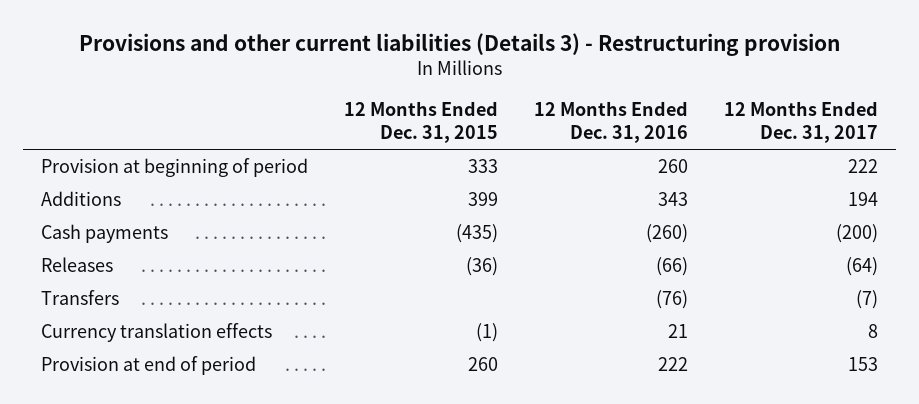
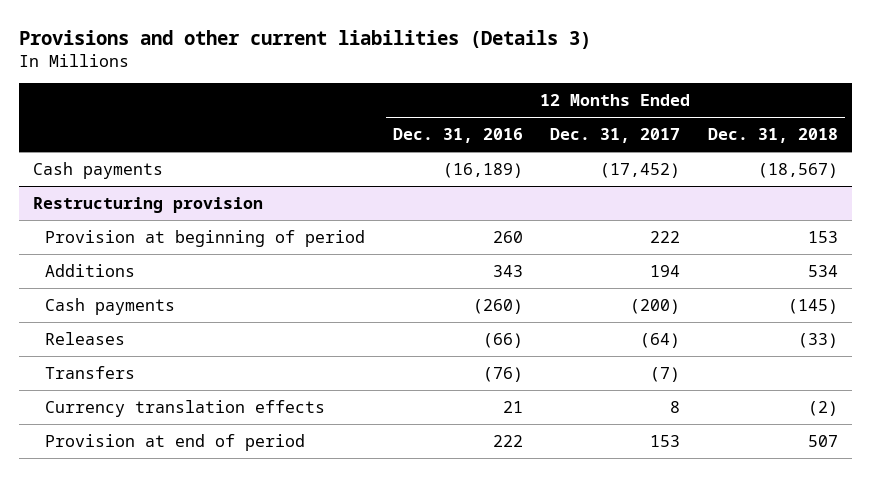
- Provisions and other current liabilities (Details 3) - Restructuring provision
+ Provisions and other current liabilities (Details 3)
- | 12 Months Ended Dec. 31, 2015 | 12 Months Ended Dec. 31, 2016 | 12 Months Ended Dec. 31, 2017
+ | 12 Months Ended Dec. 31, 2016 | 12 Months Ended Dec. 31, 2017 | 12 Months Ended Dec. 31, 2018
+ Cash payments | (16,189) | (17,452) | (18,567)
+ Restructuring provision

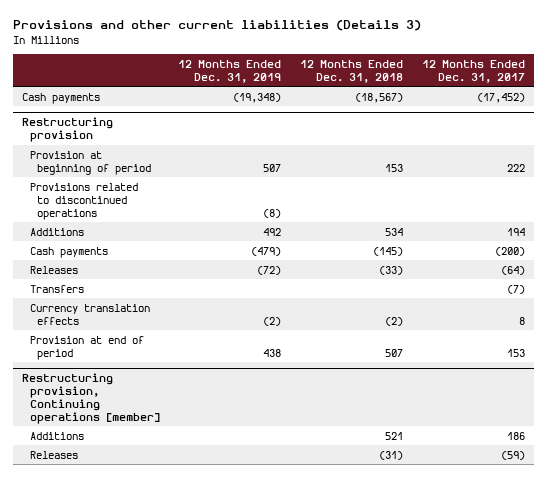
- | 12 Months Ended Dec. 31, 2016 | 12 Months Ended Dec. 31, 2017 | 12 Months Ended Dec. 31, 2018
+ | 12 Months Ended Dec. 31, 2019 | 12 Months Ended Dec. 31, 2018 | 12 Months Ended Dec. 31, 2017
@ Restructuring provision
+ Provisions related to discontinued operations | (8) | |
+ Restructuring provision, Continuing operations [member]
+ Additions | | 521 | 186
+ Releases | | (31) | (59)

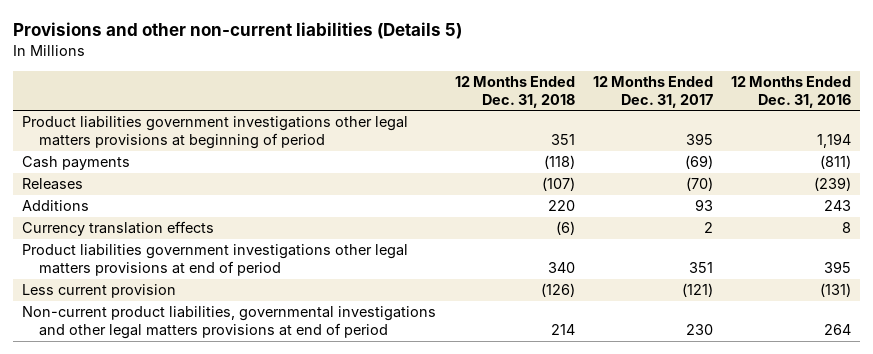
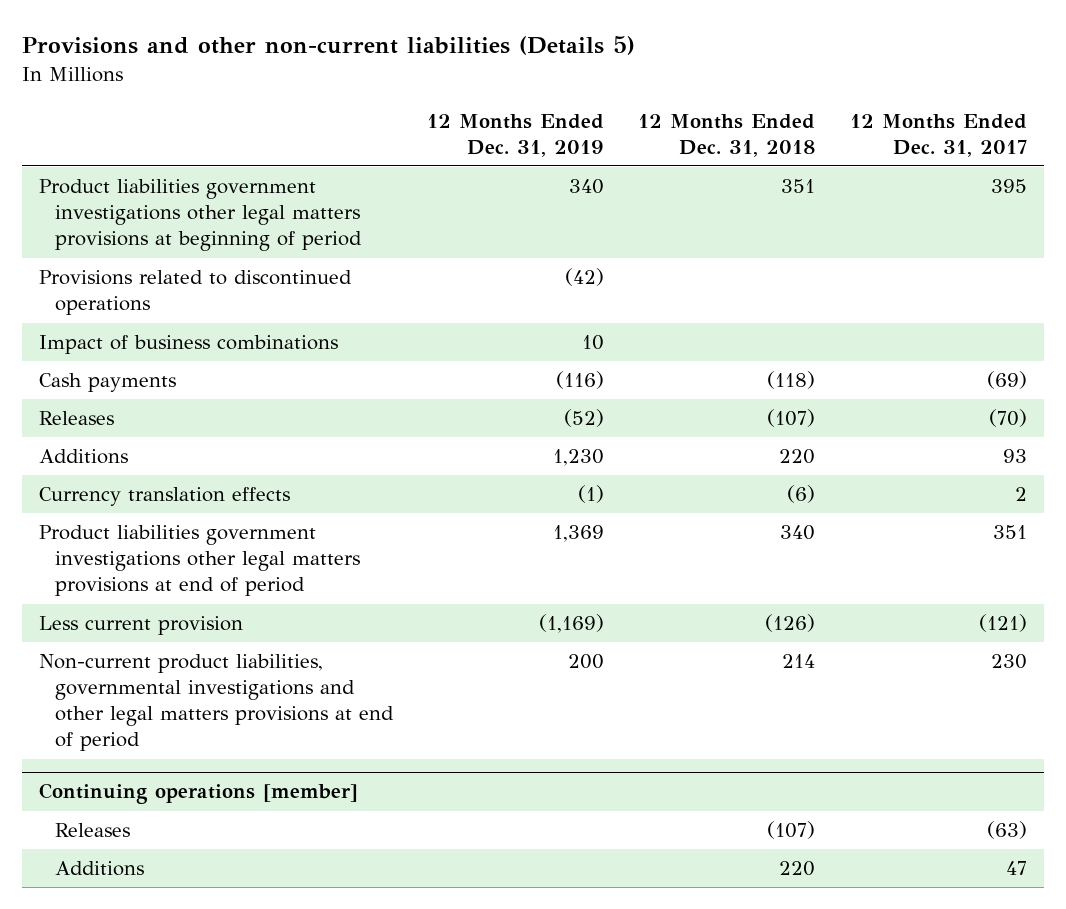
- | 12 Months Ended Dec. 31, 2018 | 12 Months Ended Dec. 31, 2017 | 12 Months Ended Dec. 31, 2016
+ | 12 Months Ended Dec. 31, 2019 | 12 Months Ended Dec. 31, 2018 | 12 Months Ended Dec. 31, 2017
+ Provisions related to discontinued operations | (42) | |
+ Impact of business combinations | 10 | |
+ Continuing operations [member]
+ Releases | | (107) | (63)
+ Additions | | 220 | 47

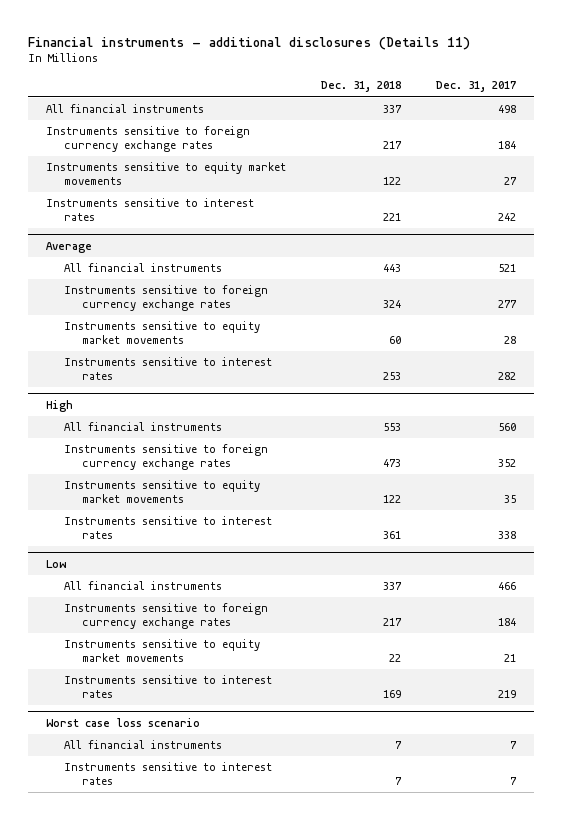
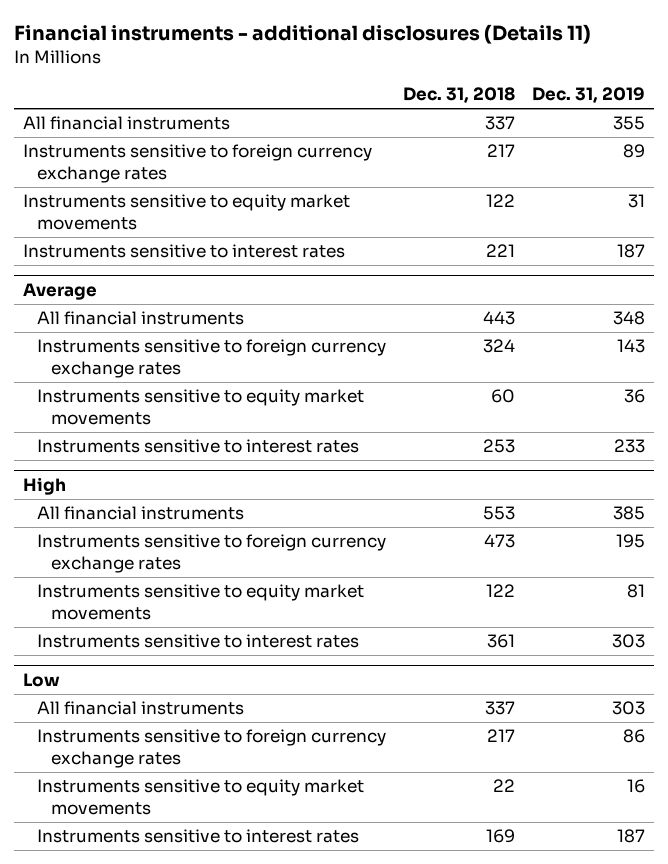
- | Dec. 31, 2018 | Dec. 31, 2017
+ | Dec. 31, 2018 | Dec. 31, 2019
- Worst case loss scenario
- All financial instruments | 7 | 7
- Instruments sensitive to interest rates | 7 | 7

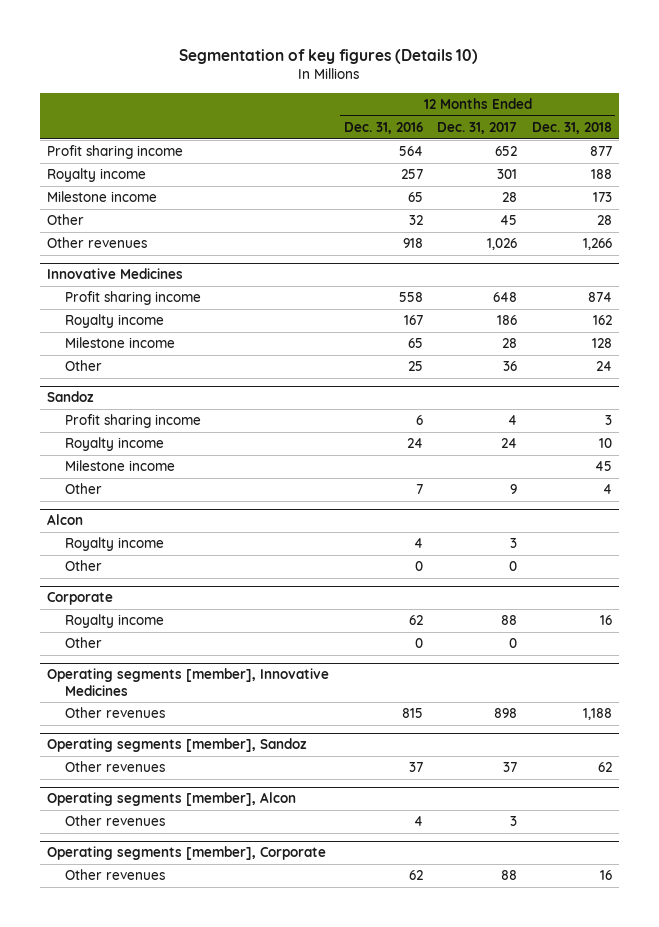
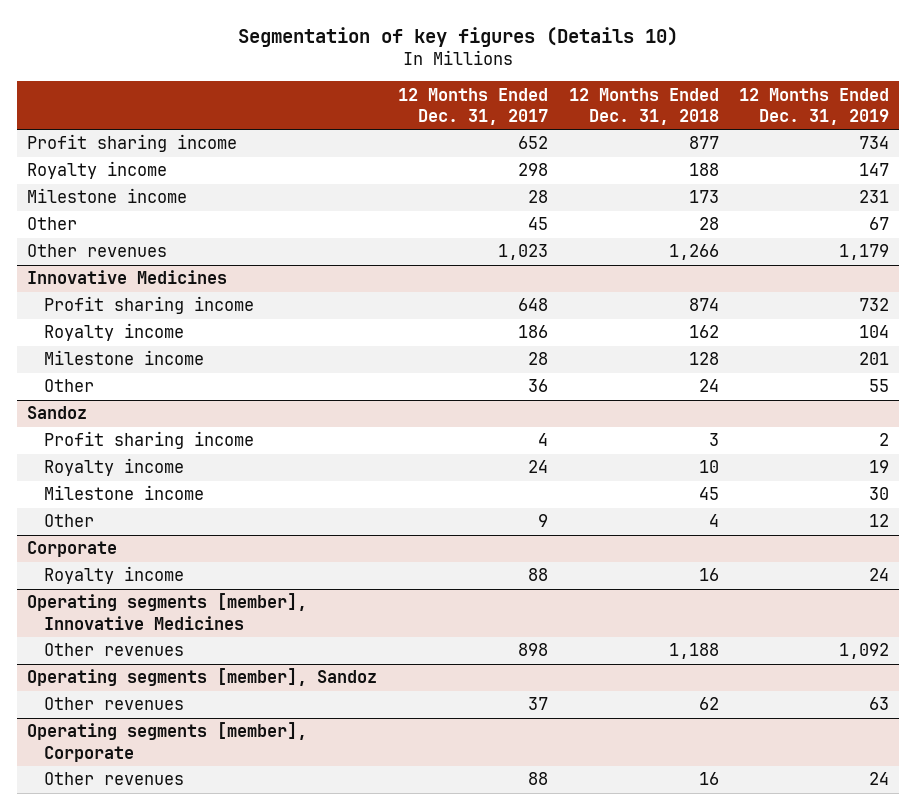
- | 12 Months Ended Dec. 31, 2016 | 12 Months Ended Dec. 31, 2017 | 12 Months Ended Dec. 31, 2018
+ | 12 Months Ended Dec. 31, 2017 | 12 Months Ended Dec. 31, 2018 | 12 Months Ended Dec. 31, 2019
- Royalty income | 257 | 301 | 188
+ Royalty income | 298 | 188 | 147
- Other revenues | 918 | 1,026 | 1,266
+ Other revenues | 1,023 | 1,266 | 1,179
- Alcon
- Royalty income | 4 | 3 |
- Other | 0 | 0 |
@ Corporate
- Other | 0 | 0 |
- Operating segments [member], Alcon
- Other revenues | 4 | 3 |

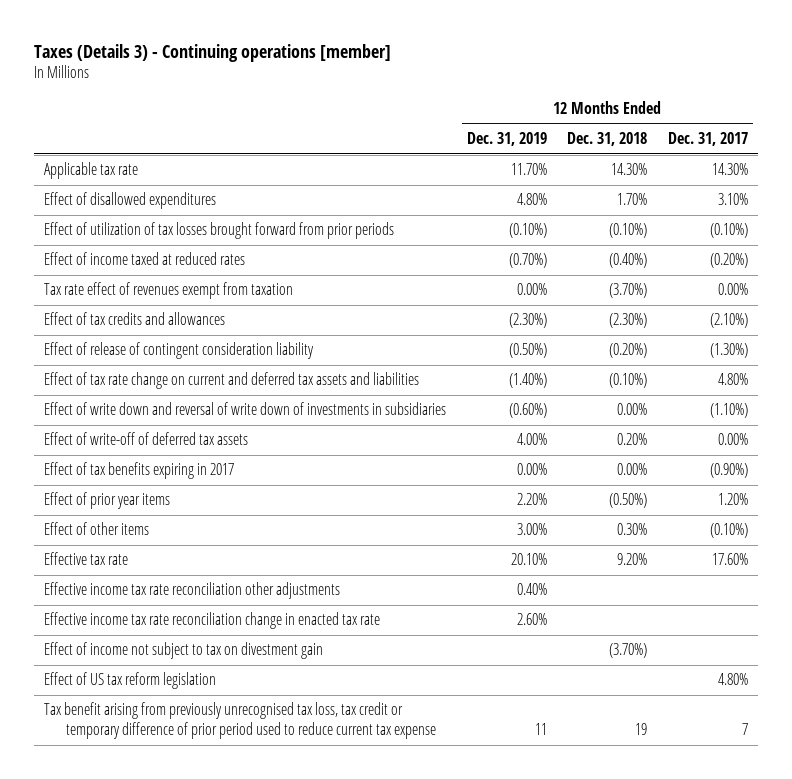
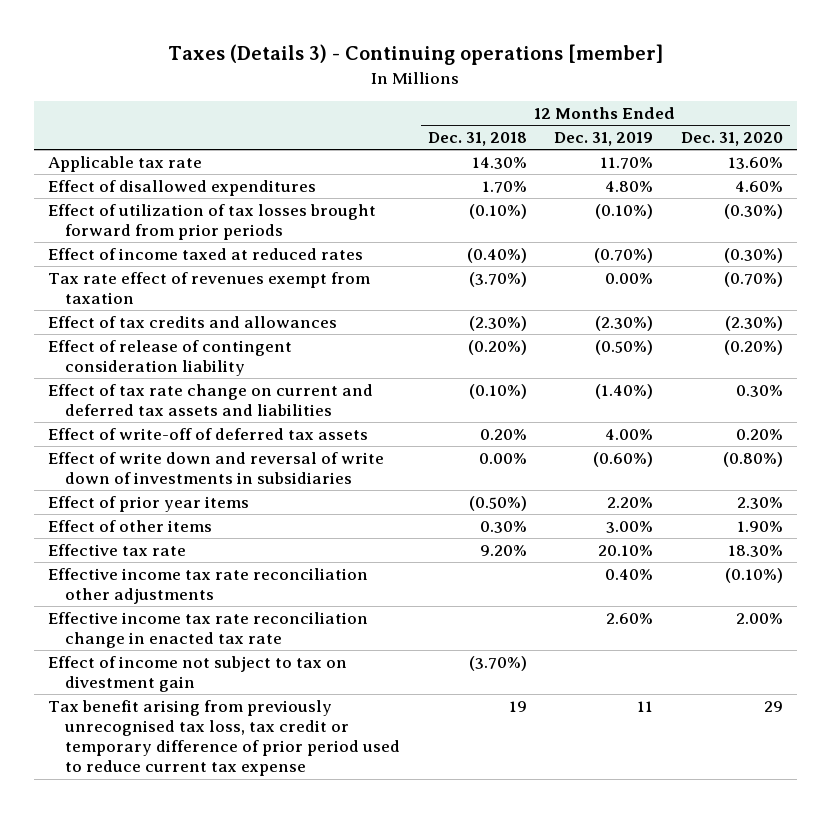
- | 12 Months Ended Dec. 31, 2019 | 12 Months Ended Dec. 31, 2018 | 12 Months Ended Dec. 31, 2017
+ | 12 Months Ended Dec. 31, 2018 | 12 Months Ended Dec. 31, 2019 | 12 Months Ended Dec. 31, 2020
- Effect of tax benefits expiring in 2017 | 0.00% | 0.00% | (0.90%)
moved down: Effect of write down and reversal of write down of investments in subsidiaries | 0.00% | (0.60%) | (0.80%)
- Effect of US tax reform legislation | | | 4.80%

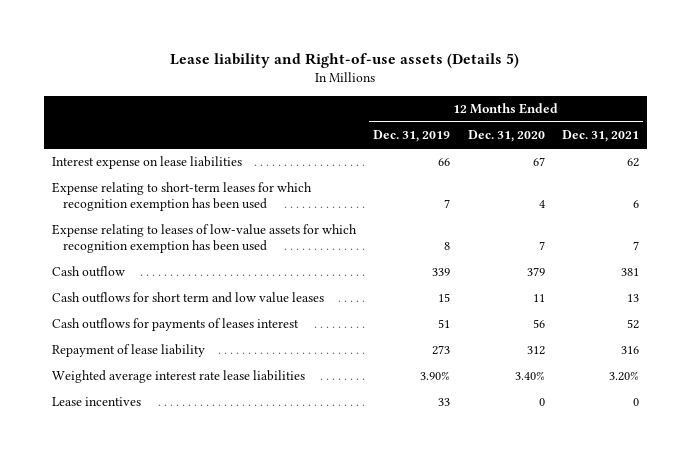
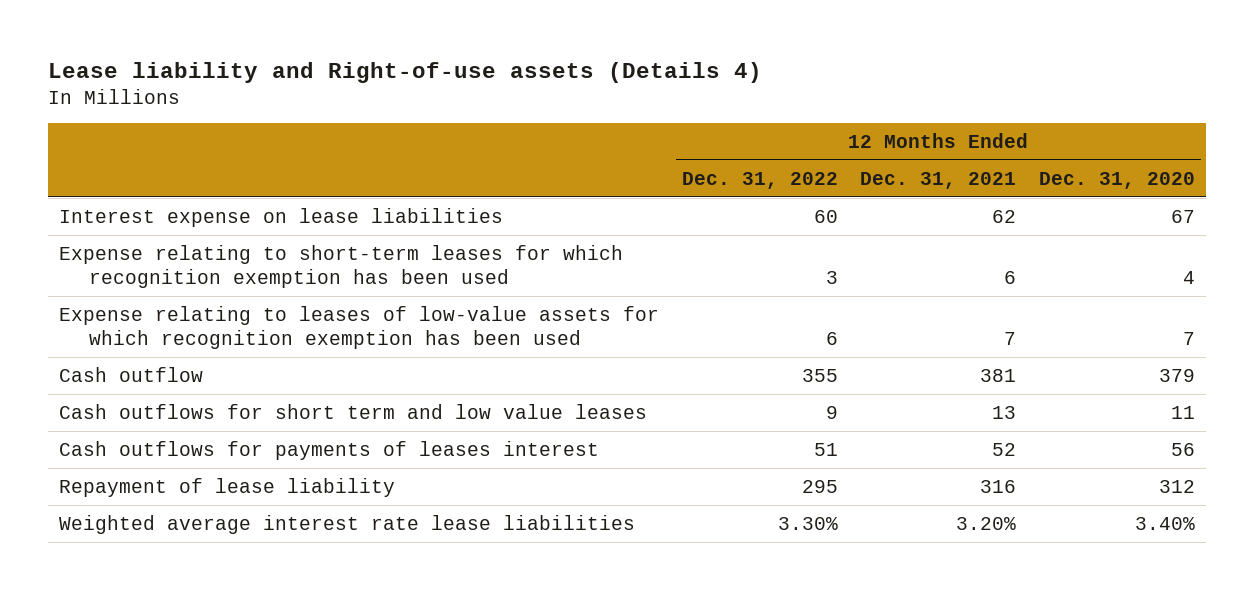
- Lease liability and Right-of-use assets (Details 5)
+ Lease liability and Right-of-use assets (Details 4)
- | 12 Months Ended Dec. 31, 2019 | 12 Months Ended Dec. 31, 2020 | 12 Months Ended Dec. 31, 2021
+ | 12 Months Ended Dec. 31, 2022 | 12 Months Ended Dec. 31, 2021 | 12 Months Ended Dec. 31, 2020
- Lease incentives | 33 | 0 | 0

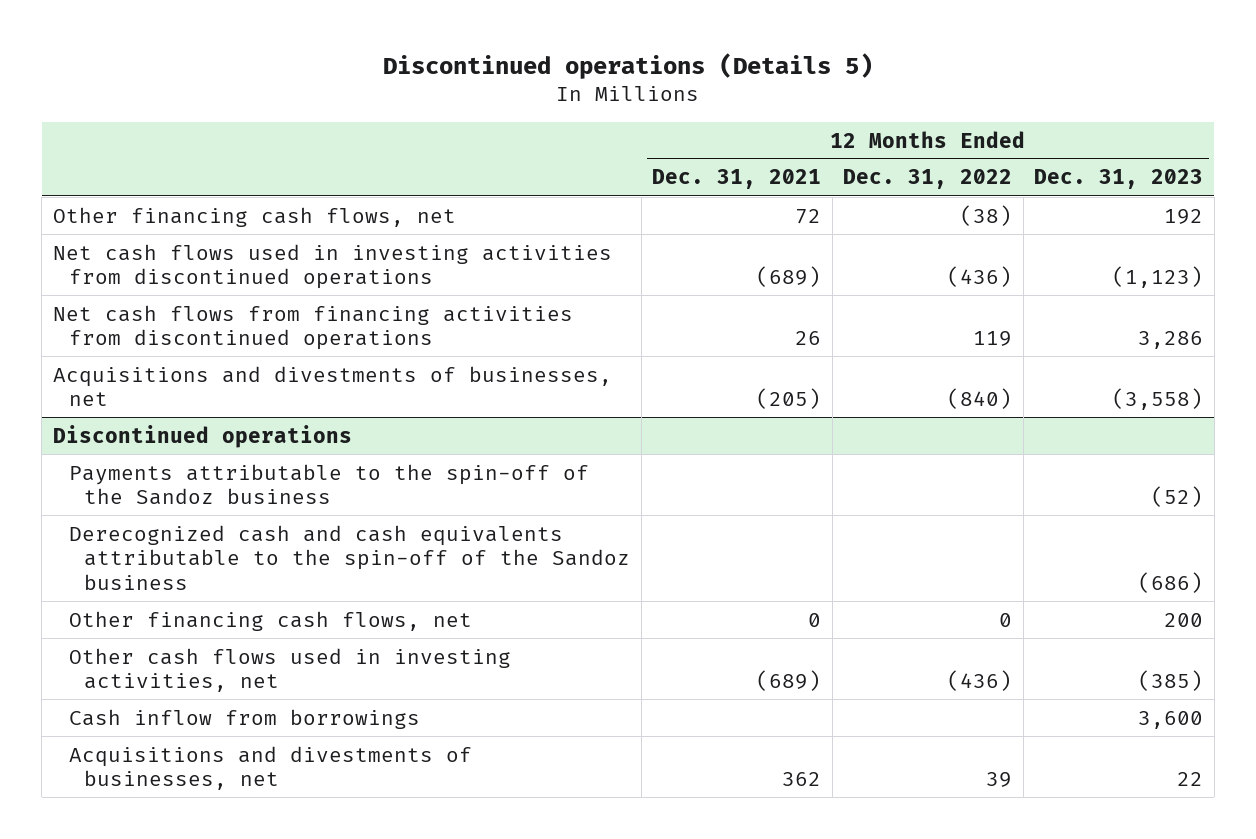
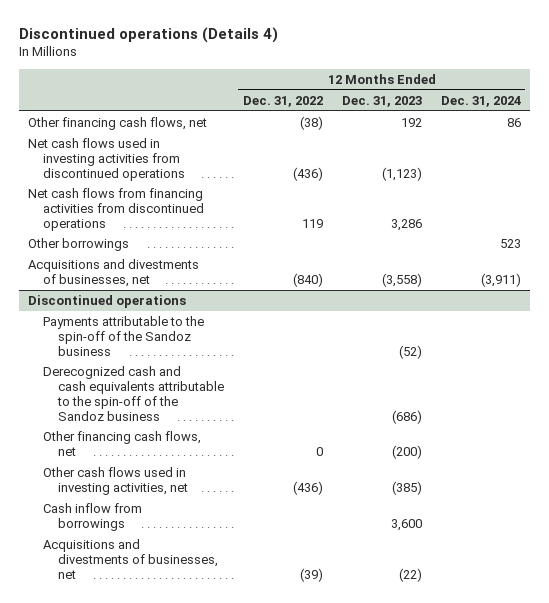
- Discontinued operations (Details 5)
+ Discontinued operations (Details 4)
- | 12 Months Ended Dec. 31, 2021 | 12 Months Ended Dec. 31, 2022 | 12 Months Ended Dec. 31, 2023
+ | 12 Months Ended Dec. 31, 2022 | 12 Months Ended Dec. 31, 2023 | 12 Months Ended Dec. 31, 2024
+ Other borrowings | | | 523
@ Discontinued operations
- Other financing cash flows, net | 0 | 0 | 200
+ Other financing cash flows, net | 0 | (200) |
- Acquisitions and divestments of businesses, net | 362 | 39 | 22
+ Acquisitions and divestments of businesses, net | (39) | (22) |

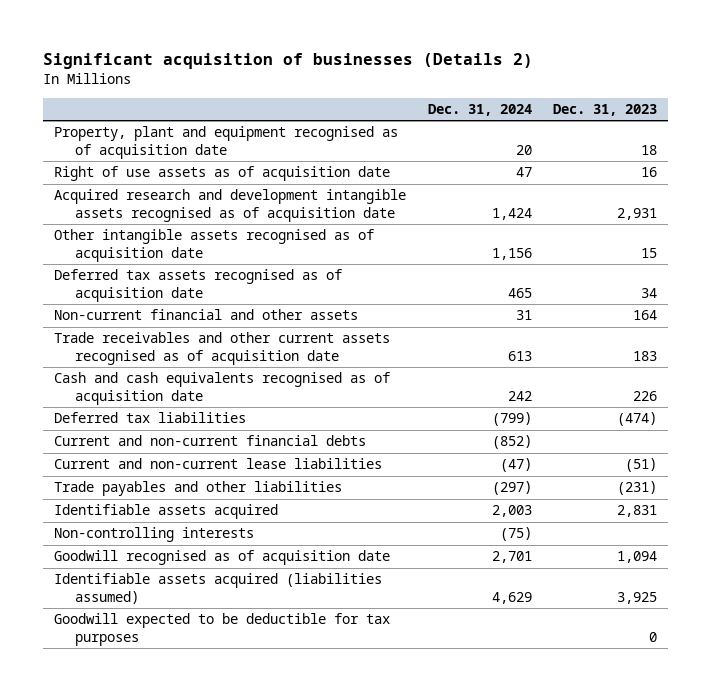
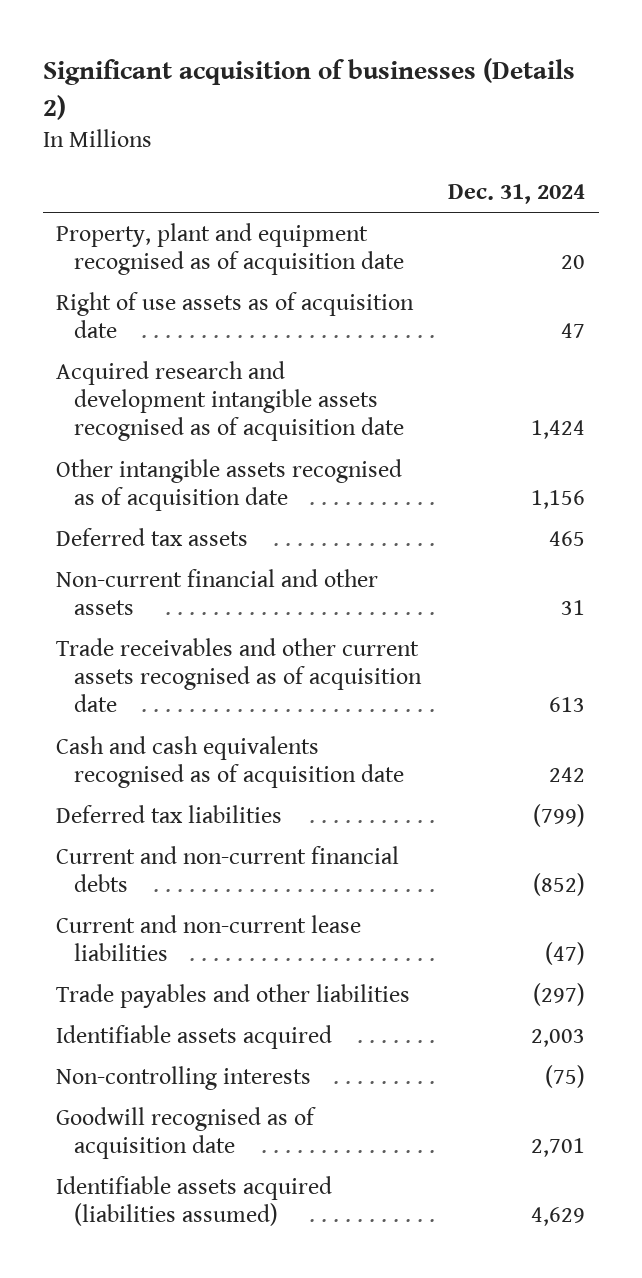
- | Dec. 31, 2024 | Dec. 31, 2023
+ | Dec. 31, 2024
- Deferred tax assets recognised as of acquisition date | 465 | 34
+ Deferred tax assets | 465
- Goodwill expected to be deductible for tax purposes | | 0

